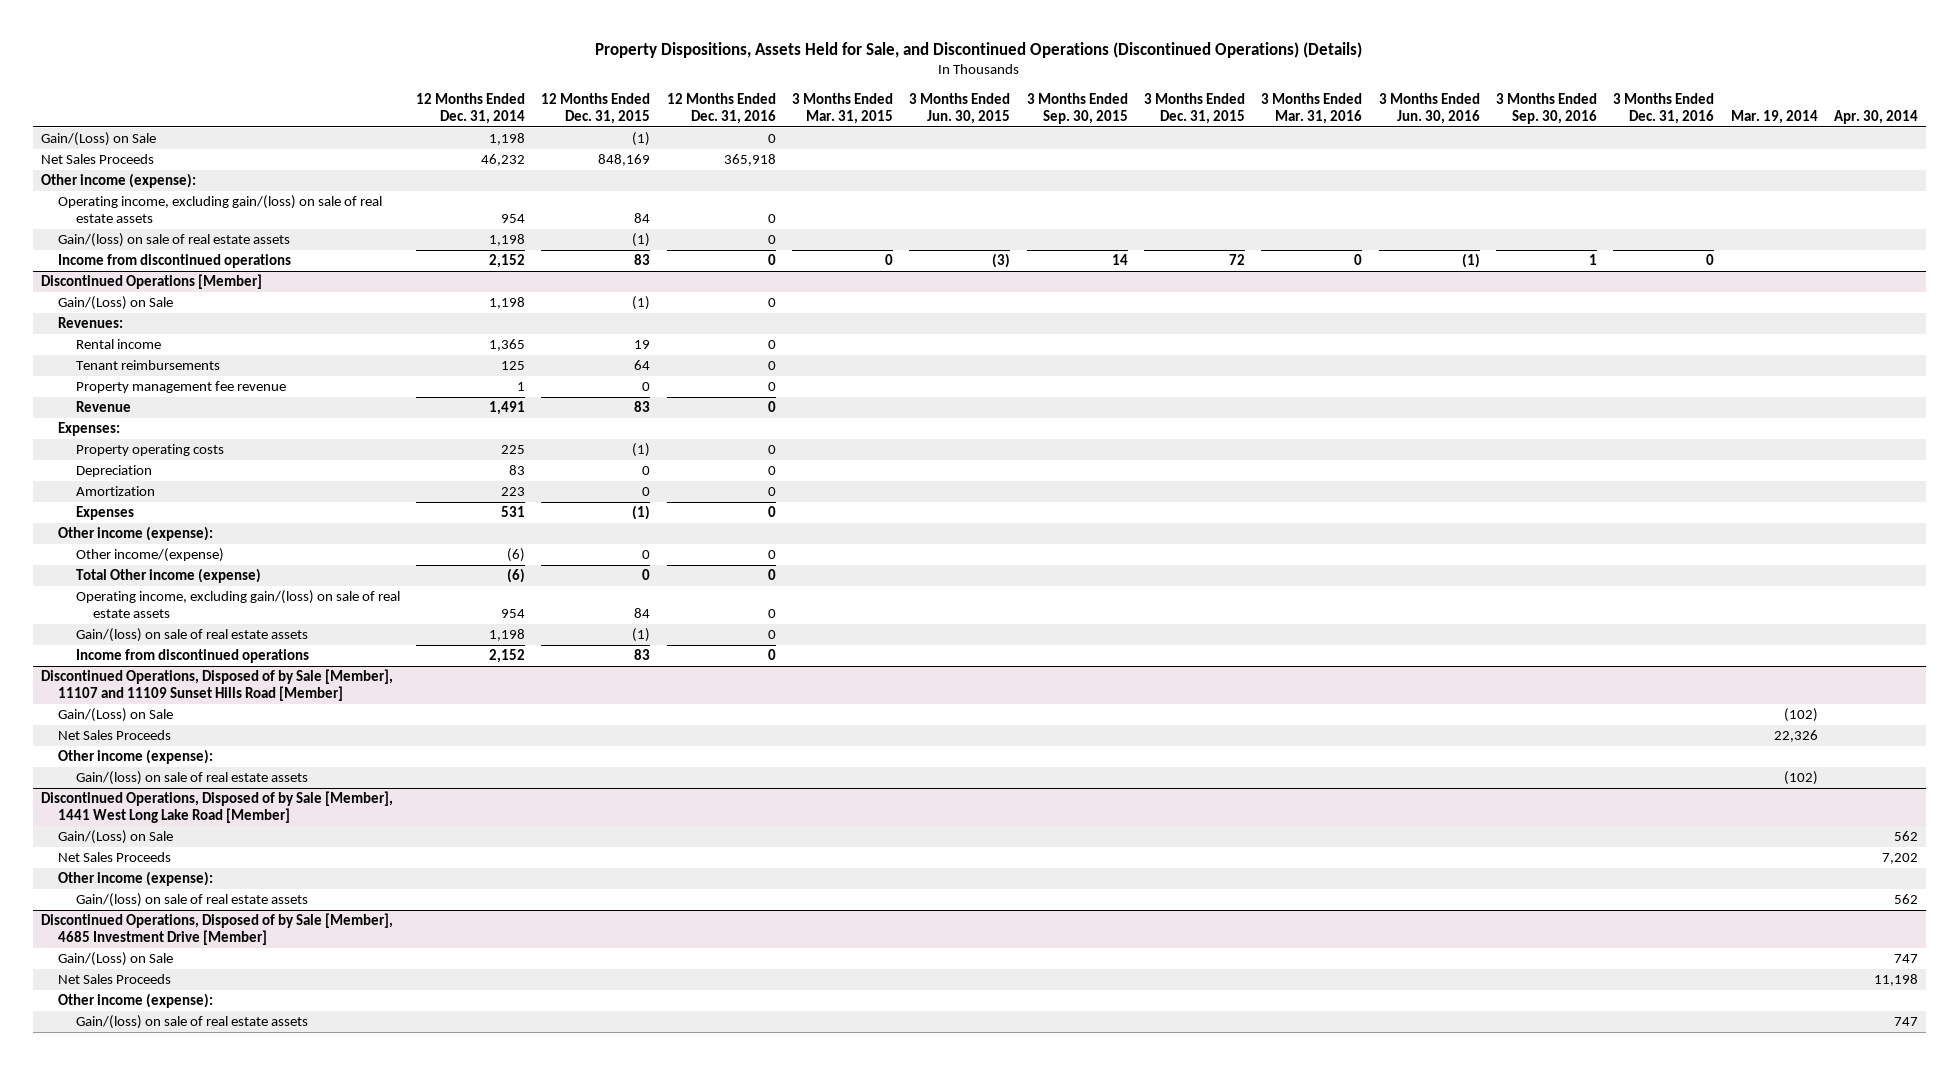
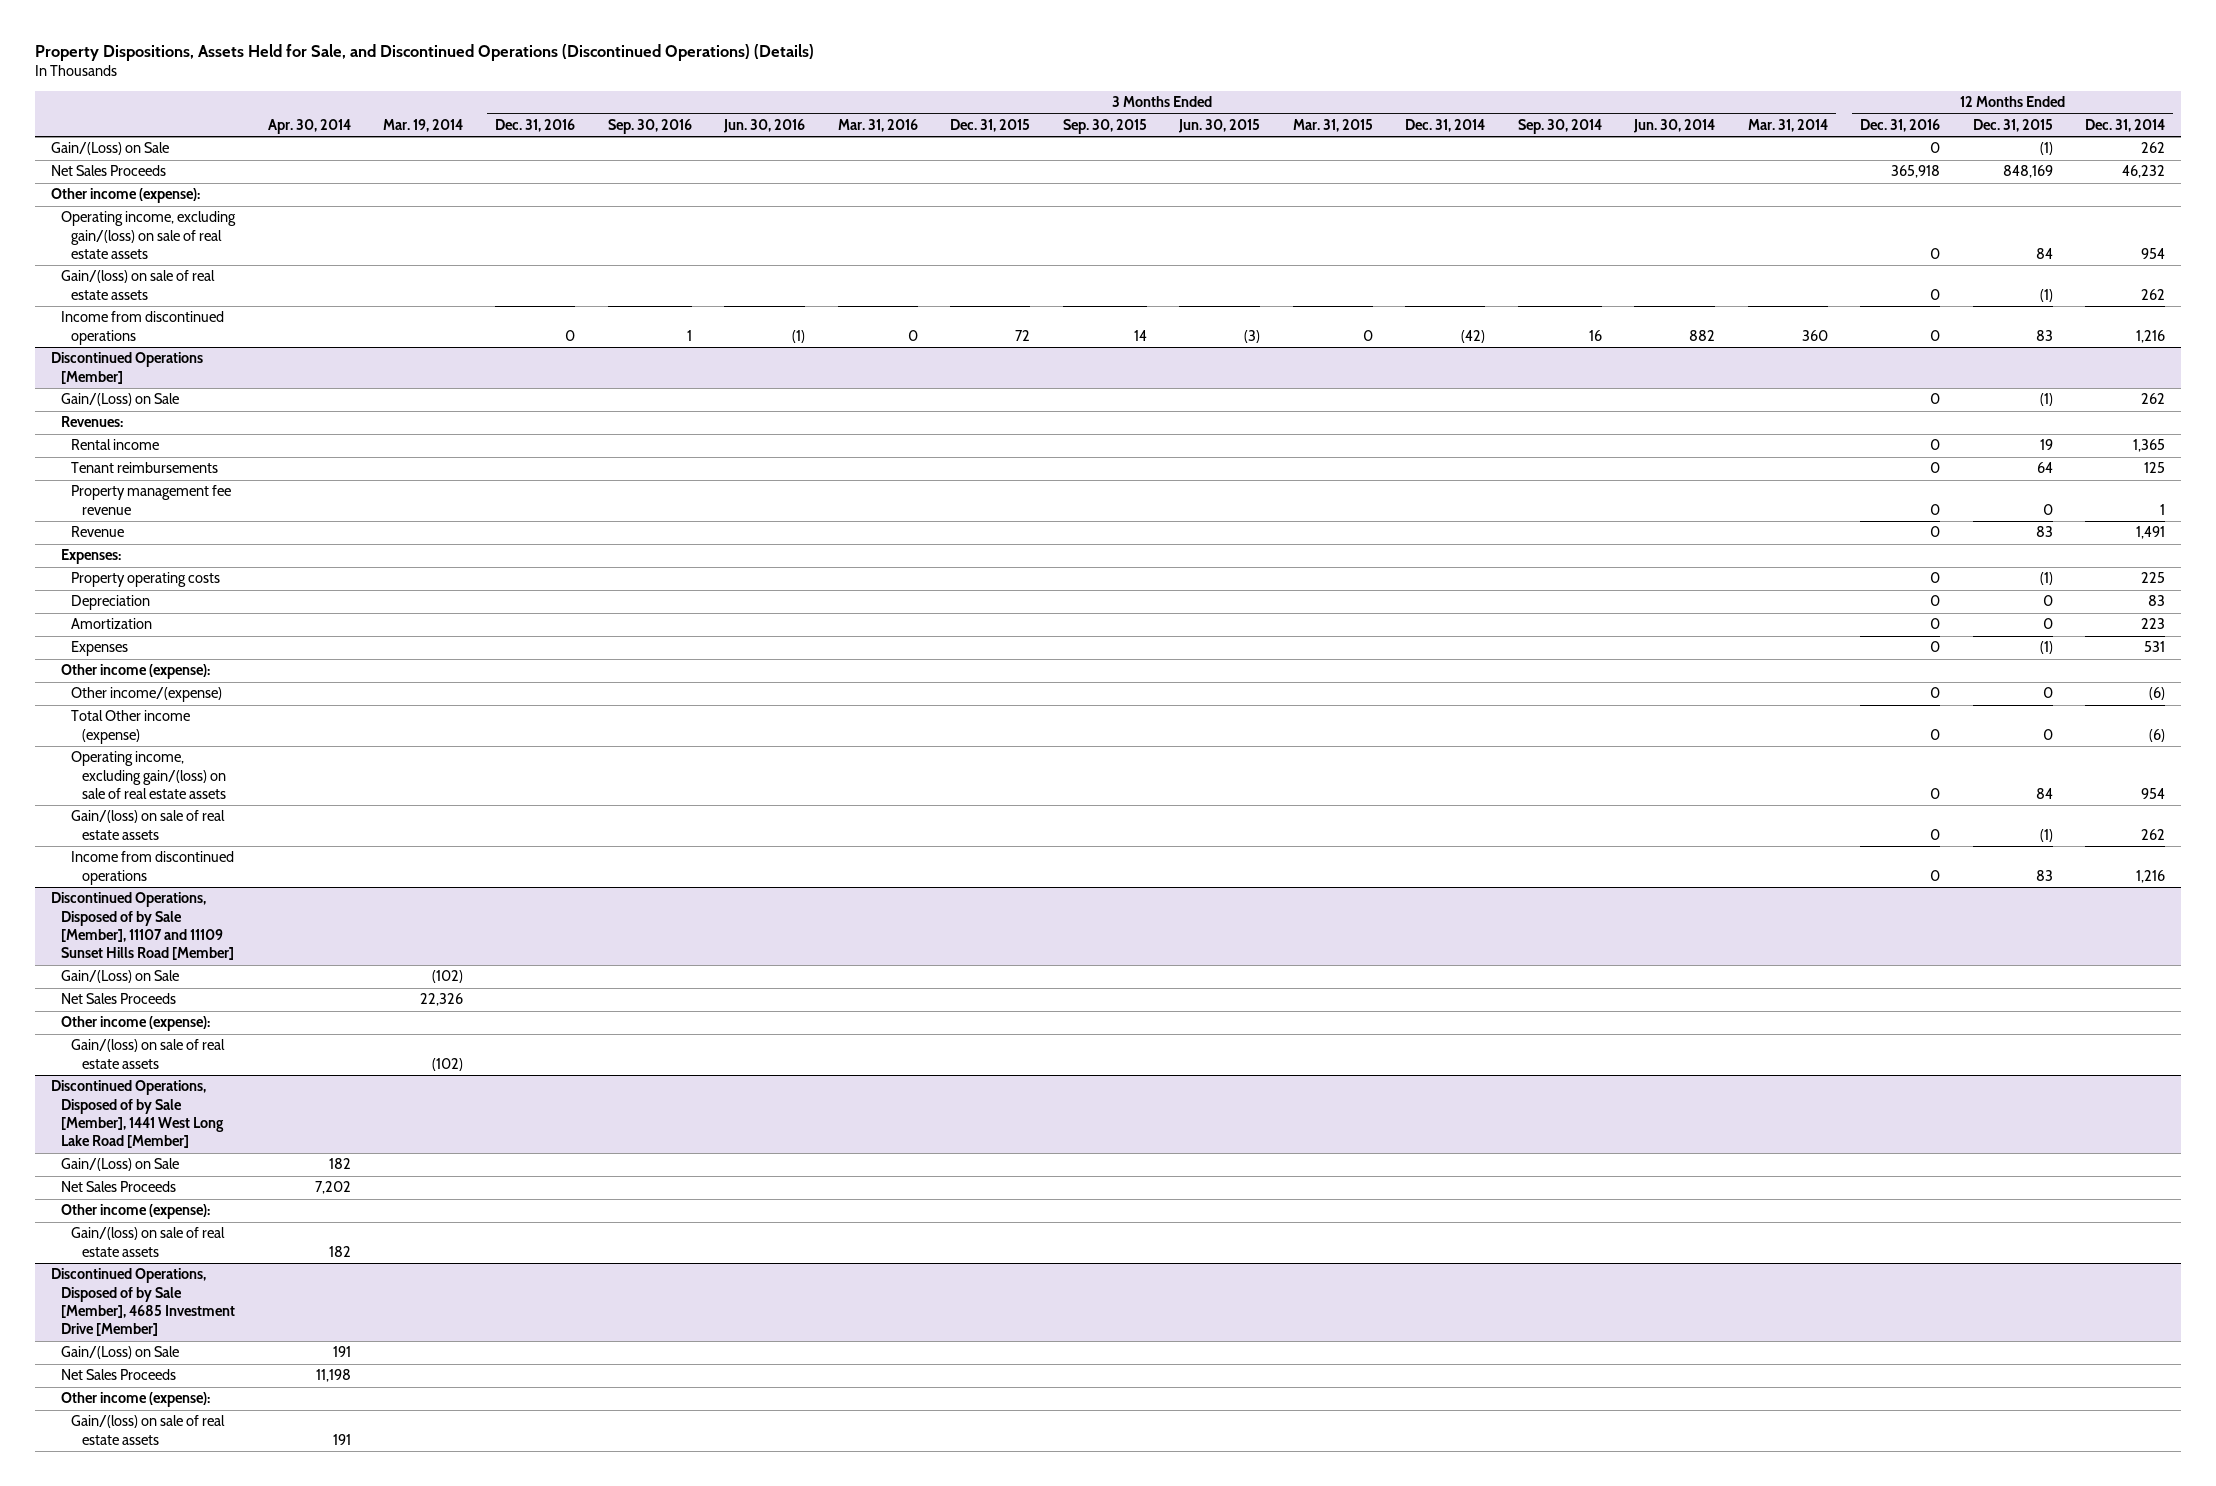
- | 12 Months Ended Dec. 31, 2014 | 12 Months Ended Dec. 31, 2015 | 12 Months Ended Dec. 31, 2016 | 3 Months Ended Mar. 31, 2015 | 3 Months Ended Jun. 30, 2015 | 3 Months Ended Sep. 30, 2015 | 3 Months Ended Dec. 31, 2015 | 3 Months Ended Mar. 31, 2016 | 3 Months Ended Jun. 30, 2016 | 3 Months Ended Sep. 30, 2016 | 3 Months Ended Dec. 31, 2016 | Mar. 19, 2014 | Apr. 30, 2014
+ | Apr. 30, 2014 | Mar. 19, 2014 | 3 Months Ended Dec. 31, 2016 | 3 Months Ended Sep. 30, 2016 | 3 Months Ended Jun. 30, 2016 | 3 Months Ended Mar. 31, 2016 | 3 Months Ended Dec. 31, 2015 | 3 Months Ended Sep. 30, 2015 | 3 Months Ended Jun. 30, 2015 | 3 Months Ended Mar. 31, 2015 | 3 Months Ended Dec. 31, 2014 | 3 Months Ended Sep. 30, 2014 | 3 Months Ended Jun. 30, 2014 | 3 Months Ended Mar. 31, 2014 | 12 Months Ended Dec. 31, 2016 | 12 Months Ended Dec. 31, 2015 | 12 Months Ended Dec. 31, 2014
- Gain/(Loss) on Sale | 1,198 | (1) | 0 | | | | | | | | | |
+ Gain/(Loss) on Sale | | | | | | | | | | | | | | | 0 | (1) | 262
- Gain/(loss) on sale of real estate assets | 1,198 | (1) | 0 | | | | | | | | | |
- Income from discontinued operations | 2,152 | 83 | 0 | 0 | (3) | 14 | 72 | 0 | (1) | 1 | 0 | |
+ Gain/(loss) on sale of real estate assets | | | | | | | | | | | | | | | 0 | (1) | 262
+ Income from discontinued operations | | | 0 | 1 | (1) | 0 | 72 | 14 | (3) | 0 | (42) | 16 | 882 | 360 | 0 | 83 | 1,216
@ Discontinued Operations [Member]
- Gain/(Loss) on Sale | 1,198 | (1) | 0 | | | | | | | | | |
+ Gain/(Loss) on Sale | | | | | | | | | | | | | | | 0 | (1) | 262
- Gain/(loss) on sale of real estate assets | 1,198 | (1) | 0 | | | | | | | | | |
- Income from discontinued operations | 2,152 | 83 | 0 | | | | | | | | | |
+ Gain/(loss) on sale of real estate assets | | | | | | | | | | | | | | | 0 | (1) | 262
+ Income from discontinued operations | | | | | | | | | | | | | | | 0 | 83 | 1,216
@ Discontinued Operations, Disposed of by Sale [Member], 1441 West Long Lake Road [Member]
- Gain/(Loss) on Sale | | | | | | | | | | | | | 562
+ Gain/(Loss) on Sale | 182 | | | | | | | | | | | | | | | |
- Gain/(loss) on sale of real estate assets | | | | | | | | | | | | | 562
+ Gain/(loss) on sale of real estate assets | 182 | | | | | | | | | | | | | | | |
@ Discontinued Operations, Disposed of by Sale [Member], 4685 Investment Drive [Member]
- Gain/(Loss) on Sale | | | | | | | | | | | | | 747
+ Gain/(Loss) on Sale | 191 | | | | | | | | | | | | | | | |
- Gain/(loss) on sale of real estate assets | | | | | | | | | | | | | 747
+ Gain/(loss) on sale of real estate assets | 191 | | | | | | | | | | | | | | | |

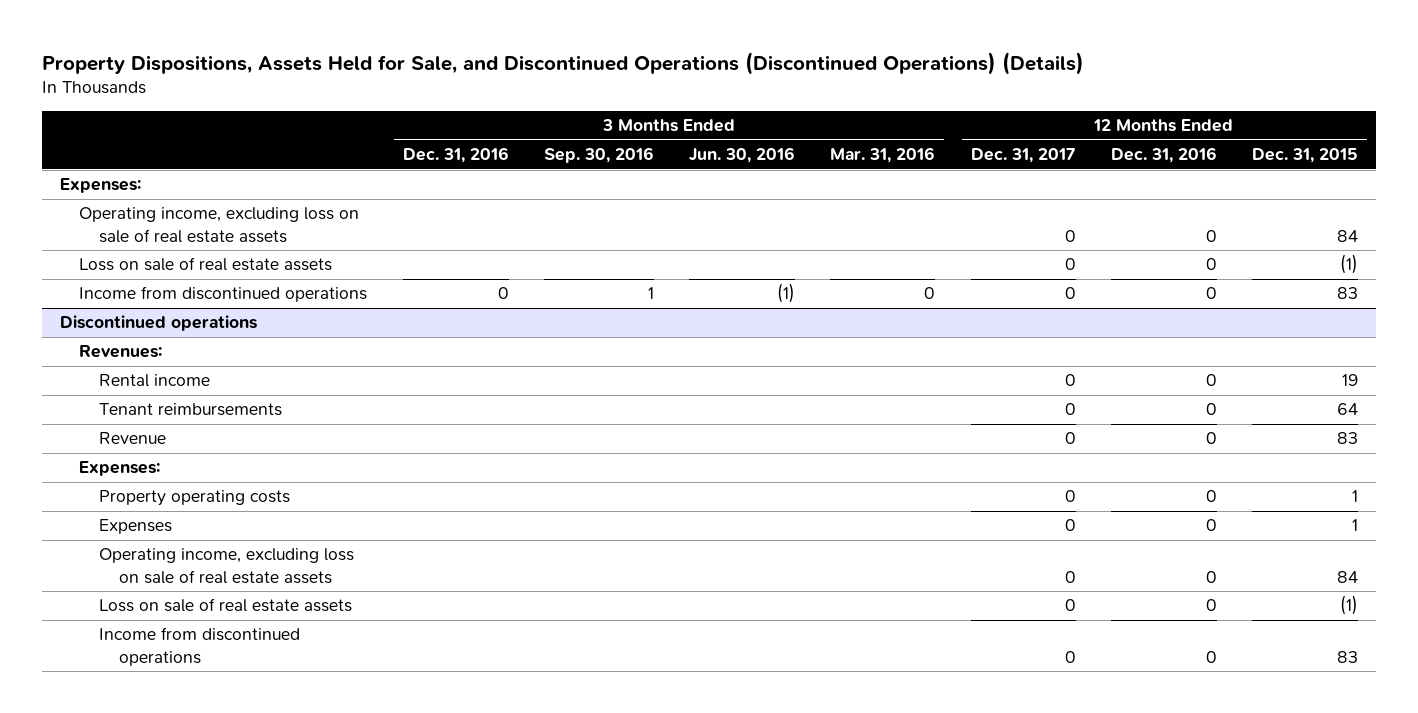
- | Apr. 30, 2014 | Mar. 19, 2014 | 3 Months Ended Dec. 31, 2016 | 3 Months Ended Sep. 30, 2016 | 3 Months Ended Jun. 30, 2016 | 3 Months Ended Mar. 31, 2016 | 3 Months Ended Dec. 31, 2015 | 3 Months Ended Sep. 30, 2015 | 3 Months Ended Jun. 30, 2015 | 3 Months Ended Mar. 31, 2015 | 3 Months Ended Dec. 31, 2014 | 3 Months Ended Sep. 30, 2014 | 3 Months Ended Jun. 30, 2014 | 3 Months Ended Mar. 31, 2014 | 12 Months Ended Dec. 31, 2016 | 12 Months Ended Dec. 31, 2015 | 12 Months Ended Dec. 31, 2014
+ | 3 Months Ended Dec. 31, 2016 | 3 Months Ended Sep. 30, 2016 | 3 Months Ended Jun. 30, 2016 | 3 Months Ended Mar. 31, 2016 | 12 Months Ended Dec. 31, 2017 | 12 Months Ended Dec. 31, 2016 | 12 Months Ended Dec. 31, 2015
- Gain/(Loss) on Sale | | | | | | | | | | | | | | | 0 | (1) | 262
- Net Sales Proceeds | | | | | | | | | | | | | | | 365,918 | 848,169 | 46,232
- Other income (expense):
- Operating income, excluding gain/(loss) on sale of real estate assets | | | | | | | | | | | | | | | 0 | 84 | 954
- Gain/(loss) on sale of real estate assets | | | | | | | | | | | | | | | 0 | (1) | 262
+ Expenses:
+ Operating income, excluding loss on sale of real estate assets | | | | | 0 | 0 | 84
+ Loss on sale of real estate assets | | | | | 0 | 0 | (1)
- Discontinued Operations [Member]
- Gain/(Loss) on Sale | | | | | | | | | | | | | | | 0 | (1) | 262
+ Discontinued operations
- Property management fee revenue | | | | | | | | | | | | | | | 0 | 0 | 1
- Property operating costs | | | | | | | | | | | | | | | 0 | (1) | 225
- Depreciation | | | | | | | | | | | | | | | 0 | 0 | 83
- Amortization | | | | | | | | | | | | | | | 0 | 0 | 223
- Expenses | | | | | | | | | | | | | | | 0 | (1) | 531
- Other income (expense):
- Other income/(expense) | | | | | | | | | | | | | | | 0 | 0 | (6)
- Total Other income (expense) | | | | | | | | | | | | | | | 0 | 0 | (6)
- Operating income, excluding gain/(loss) on sale of real estate assets | | | | | | | | | | | | | | | 0 | 84 | 954
- Gain/(loss) on sale of real estate assets | | | | | | | | | | | | | | | 0 | (1) | 262
+ Property operating costs | | | | | 0 | 0 | 1
+ Expenses | | | | | 0 | 0 | 1
+ Operating income, excluding loss on sale of real estate assets | | | | | 0 | 0 | 84
+ Loss on sale of real estate assets | | | | | 0 | 0 | (1)
- Discontinued Operations, Disposed of by Sale [Member], 11107 and 11109 Sunset Hills Road [Member]
- Gain/(Loss) on Sale | | (102) | | | | | | | | | | | | | | |
- Net Sales Proceeds | | 22,326 | | | | | | | | | | | | | | |
- Other income (expense):
- Gain/(loss) on sale of real estate assets | | (102) | | | | | | | | | | | | | | |
- Discontinued Operations, Disposed of by Sale [Member], 1441 West Long Lake Road [Member]
- Gain/(Loss) on Sale | 182 | | | | | | | | | | | | | | | |
- Net Sales Proceeds | 7,202 | | | | | | | | | | | | | | | |
- Other income (expense):
- Gain/(loss) on sale of real estate assets | 182 | | | | | | | | | | | | | | | |
- Discontinued Operations, Disposed of by Sale [Member], 4685 Investment Drive [Member]
- Gain/(Loss) on Sale | 191 | | | | | | | | | | | | | | | |
- Net Sales Proceeds | 11,198 | | | | | | | | | | | | | | | |
- Other income (expense):
- Gain/(loss) on sale of real estate assets | 191 | | | | | | | | | | | | | | | |

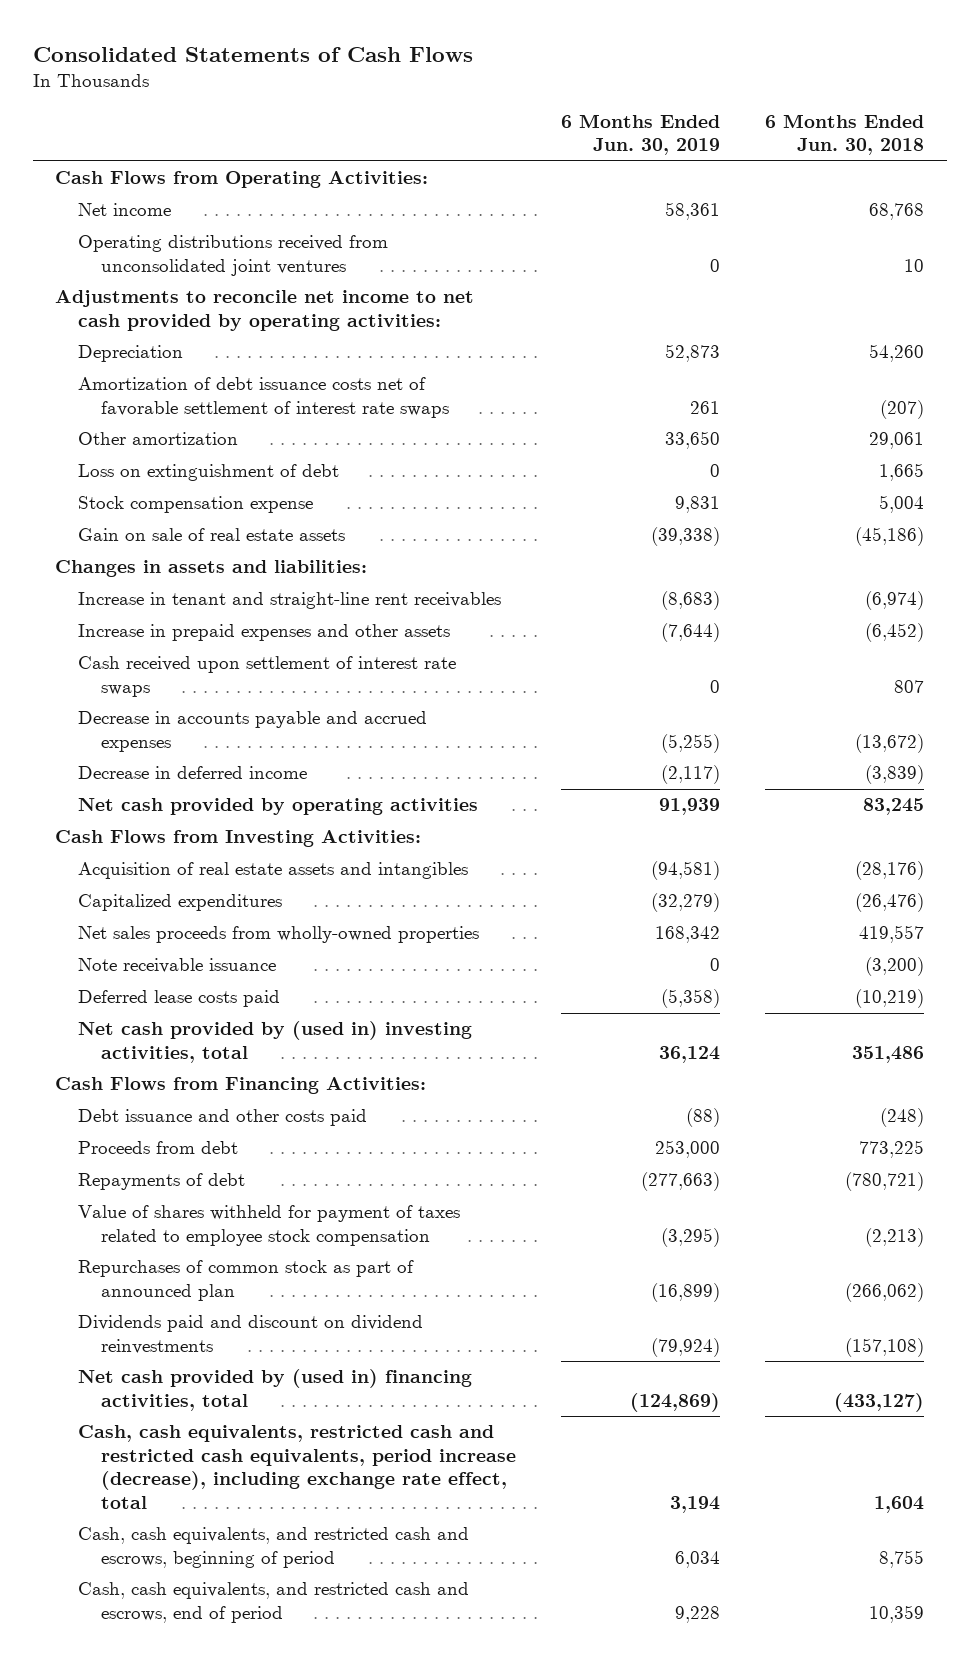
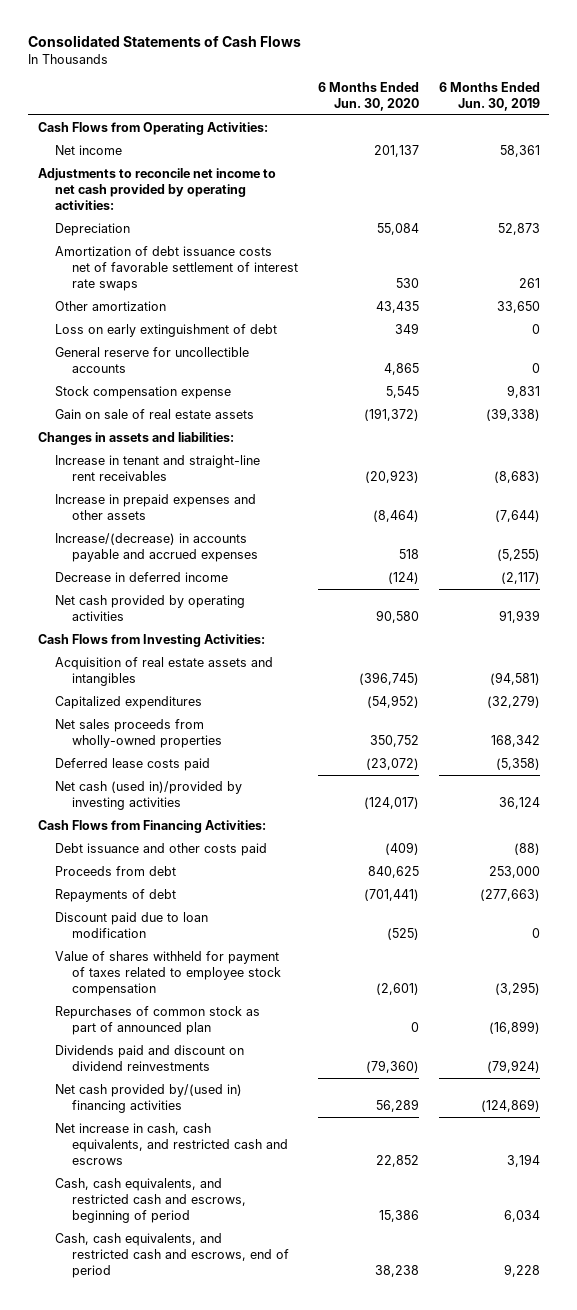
- | 6 Months Ended Jun. 30, 2019 | 6 Months Ended Jun. 30, 2018
+ | 6 Months Ended Jun. 30, 2020 | 6 Months Ended Jun. 30, 2019
- Operating distributions received from unconsolidated joint ventures | 0 | 10
- Loss on extinguishment of debt | 0 | 1,665
+ Loss on early extinguishment of debt | 349 | 0
+ General reserve for uncollectible accounts | 4,865 | 0
- Cash received upon settlement of interest rate swaps | 0 | 807
- Decrease in accounts payable and accrued expenses | (5,255) | (13,672)
+ Increase/(decrease) in accounts payable and accrued expenses | 518 | (5,255)
- Note receivable issuance | 0 | (3,200)
- Net cash provided by (used in) investing activities, total | 36,124 | 351,486
+ Net cash (used in)/provided by investing activities | (124,017) | 36,124
+ Discount paid due to loan modification | (525) | 0
- Net cash provided by (used in) financing activities, total | (124,869) | (433,127)
- Cash, cash equivalents, restricted cash and restricted cash equivalents, period increase (decrease), including exchange rate effect, total | 3,194 | 1,604
+ Net cash provided by/(used in) financing activities | 56,289 | (124,869)
+ Net increase in cash, cash equivalents, and restricted cash and escrows | 22,852 | 3,194

